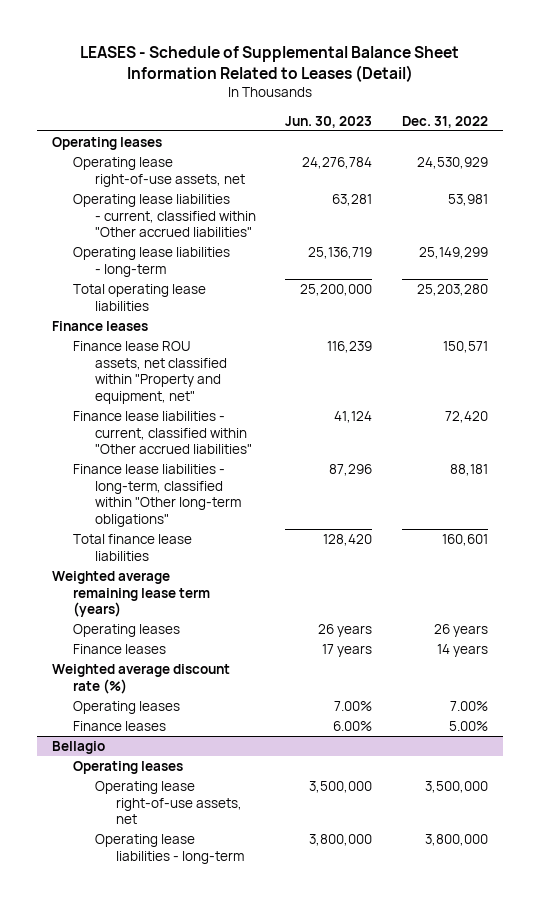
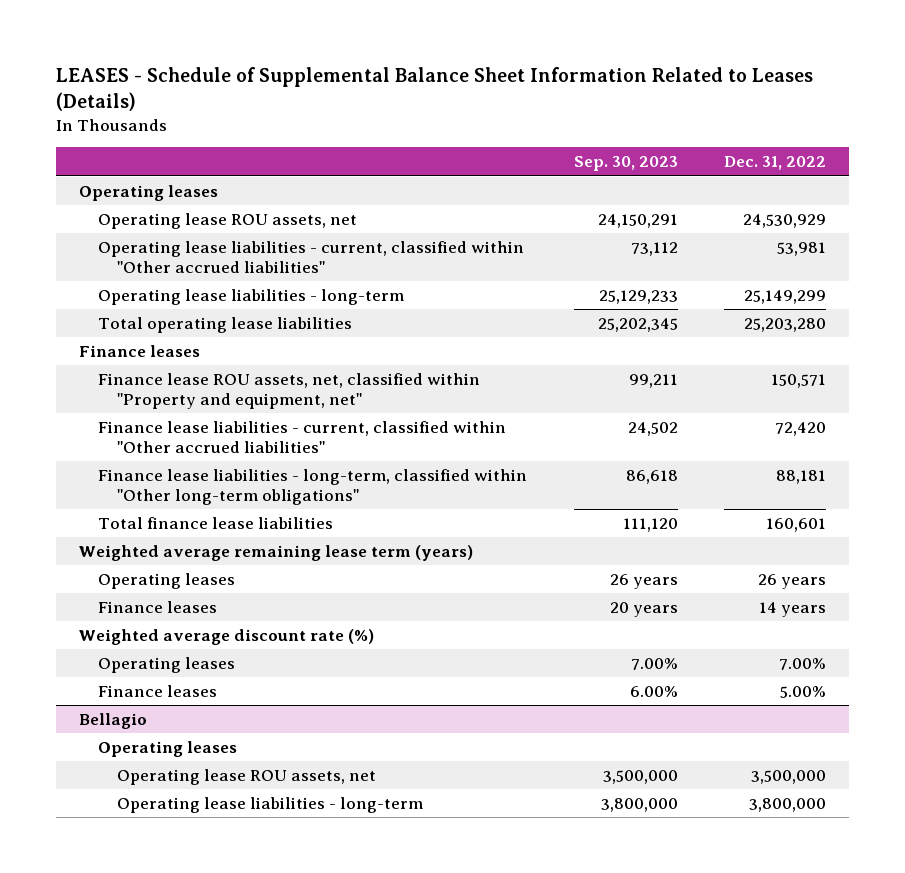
- LEASES - Schedule of Supplemental Balance Sheet Information Related to Leases (Detail)
+ LEASES - Schedule of Supplemental Balance Sheet Information Related to Leases (Details)
- | Jun. 30, 2023 | Dec. 31, 2022
+ | Sep. 30, 2023 | Dec. 31, 2022
- Operating lease right-of-use assets, net | 24,276,784 | 24,530,929
+ Operating lease ROU assets, net | 24,150,291 | 24,530,929
- Finance lease ROU assets, net classified within "Property and equipment, net" | 116,239 | 150,571
+ Finance lease ROU assets, net, classified within "Property and equipment, net" | 99,211 | 150,571
@ Bellagio
- Operating lease right-of-use assets, net | 3,500,000 | 3,500,000
+ Operating lease ROU assets, net | 3,500,000 | 3,500,000

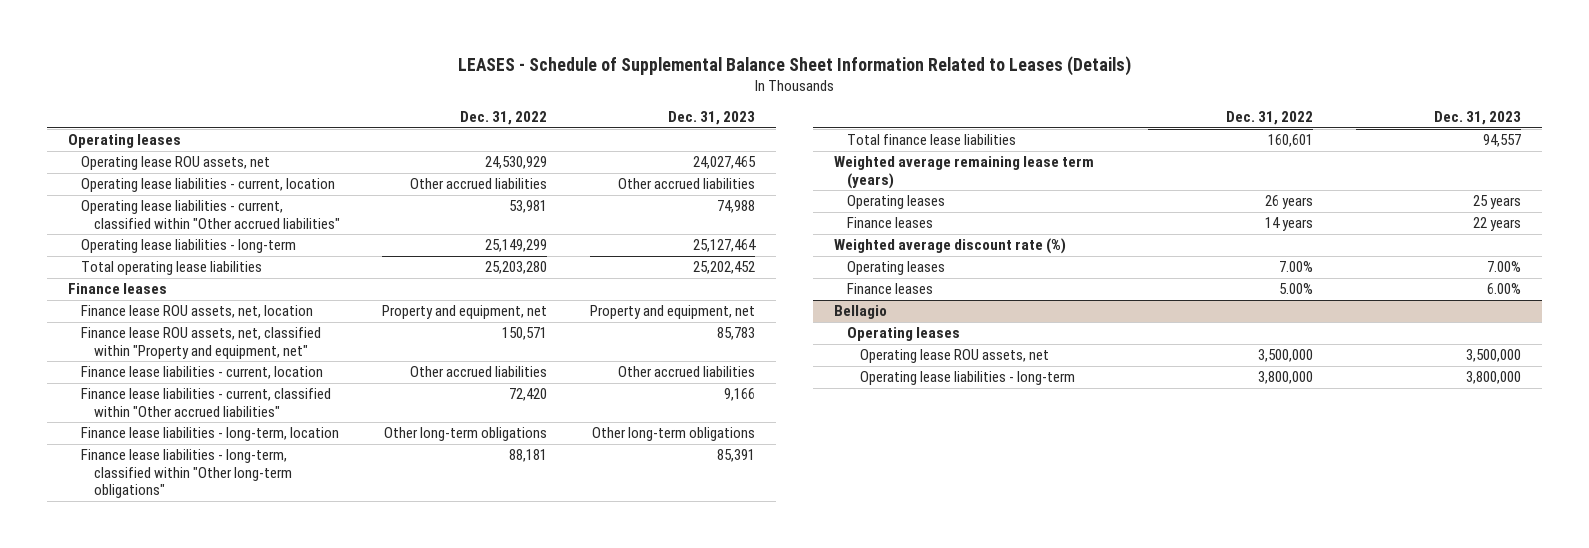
- | Sep. 30, 2023 | Dec. 31, 2022
+ | Dec. 31, 2022 | Dec. 31, 2023
+ Operating lease liabilities - current, location | Other accrued liabilities | Other accrued liabilities
+ Finance lease ROU assets, net, location | Property and equipment, net | Property and equipment, net
+ Finance lease liabilities - current, location | Other accrued liabilities | Other accrued liabilities
+ Finance lease liabilities - long-term, location | Other long-term obligations | Other long-term obligations

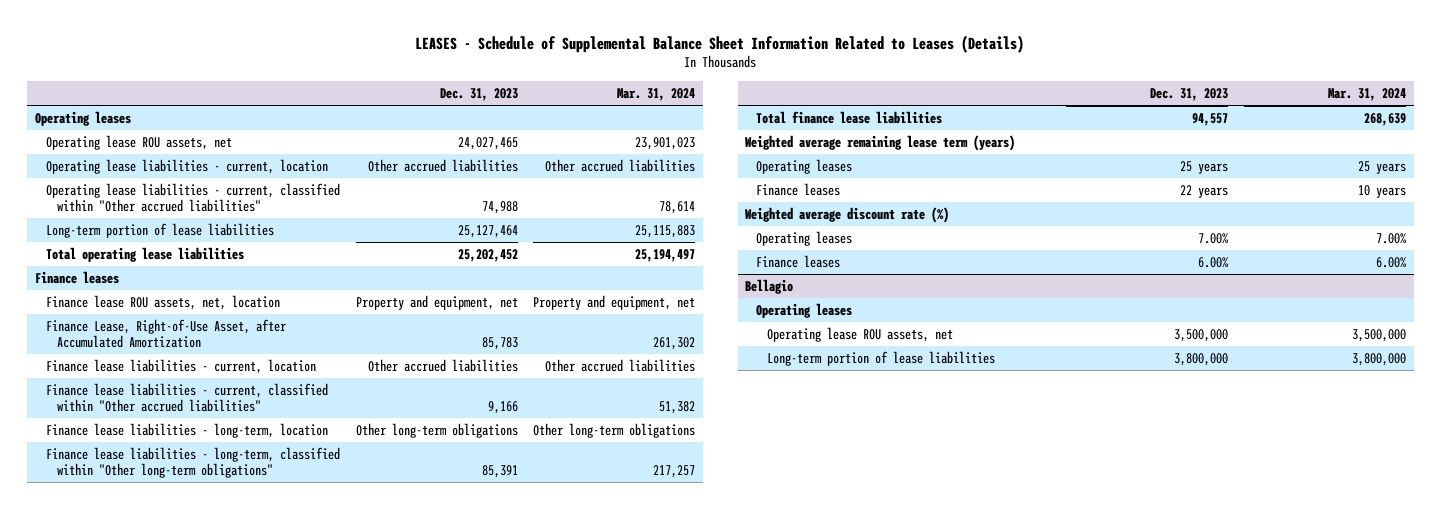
- | Dec. 31, 2022 | Dec. 31, 2023
+ | Dec. 31, 2023 | Mar. 31, 2024
- Operating lease liabilities - long-term | 25,149,299 | 25,127,464
+ Long-term portion of lease liabilities | 25,127,464 | 25,115,883
- Finance lease ROU assets, net, classified within "Property and equipment, net" | 150,571 | 85,783
+ Finance Lease, Right-of-Use Asset, after Accumulated Amortization | 85,783 | 261,302
@ Bellagio
- Operating lease liabilities - long-term | 3,800,000 | 3,800,000
+ Long-term portion of lease liabilities | 3,800,000 | 3,800,000

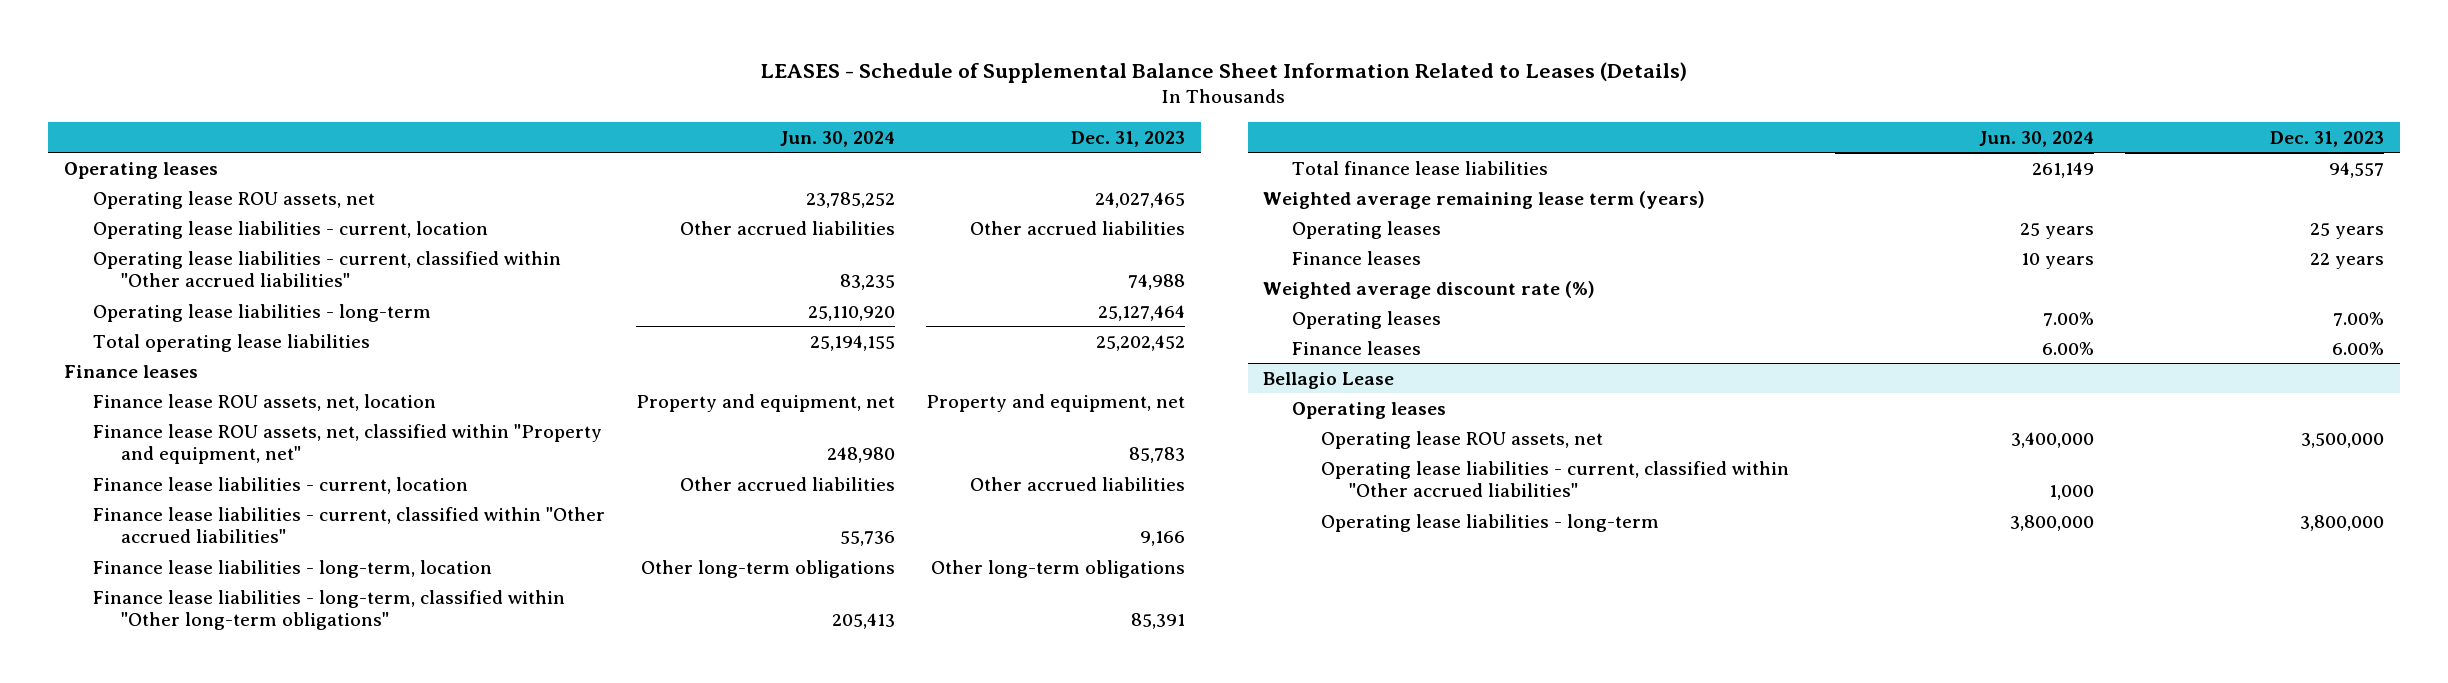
- | Dec. 31, 2023 | Mar. 31, 2024
+ | Jun. 30, 2024 | Dec. 31, 2023
- Long-term portion of lease liabilities | 25,127,464 | 25,115,883
+ Operating lease liabilities - long-term | 25,110,920 | 25,127,464
- Finance Lease, Right-of-Use Asset, after Accumulated Amortization | 85,783 | 261,302
+ Finance lease ROU assets, net, classified within "Property and equipment, net" | 248,980 | 85,783
- Bellagio
+ Bellagio Lease
- Long-term portion of lease liabilities | 3,800,000 | 3,800,000
+ Operating lease liabilities - current, classified within "Other accrued liabilities" | 1,000 |
+ Operating lease liabilities - long-term | 3,800,000 | 3,800,000

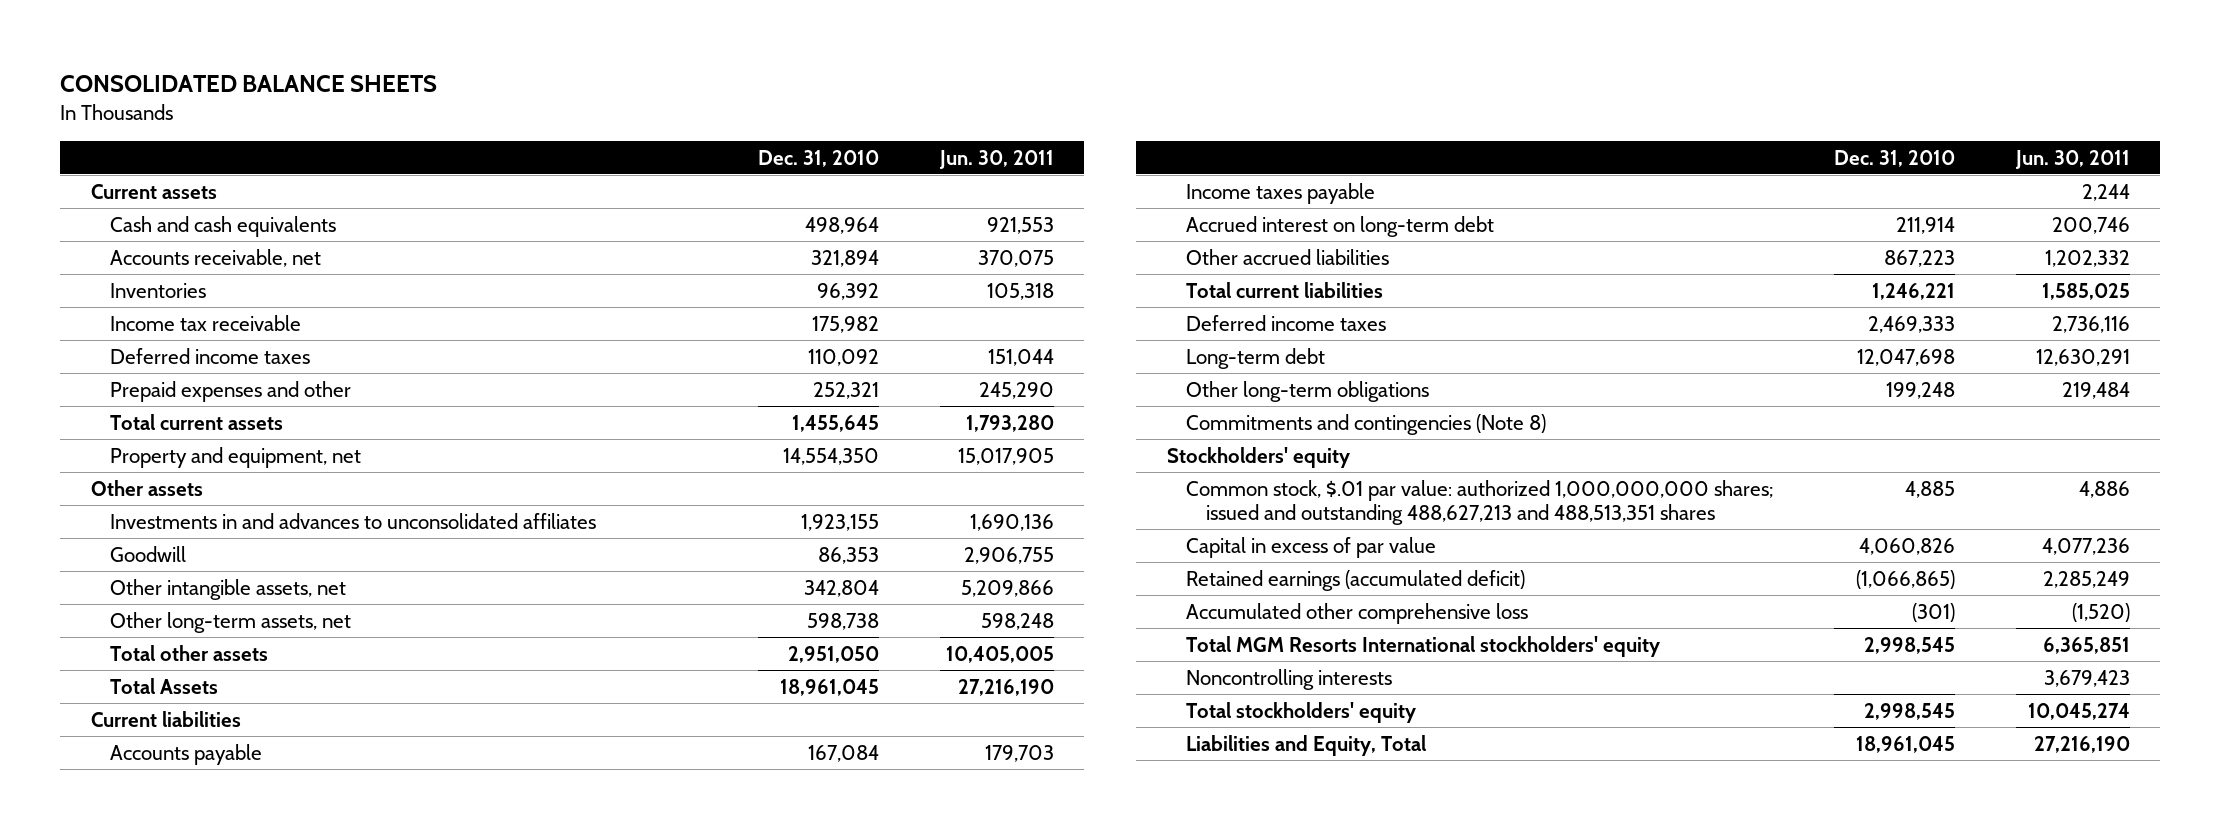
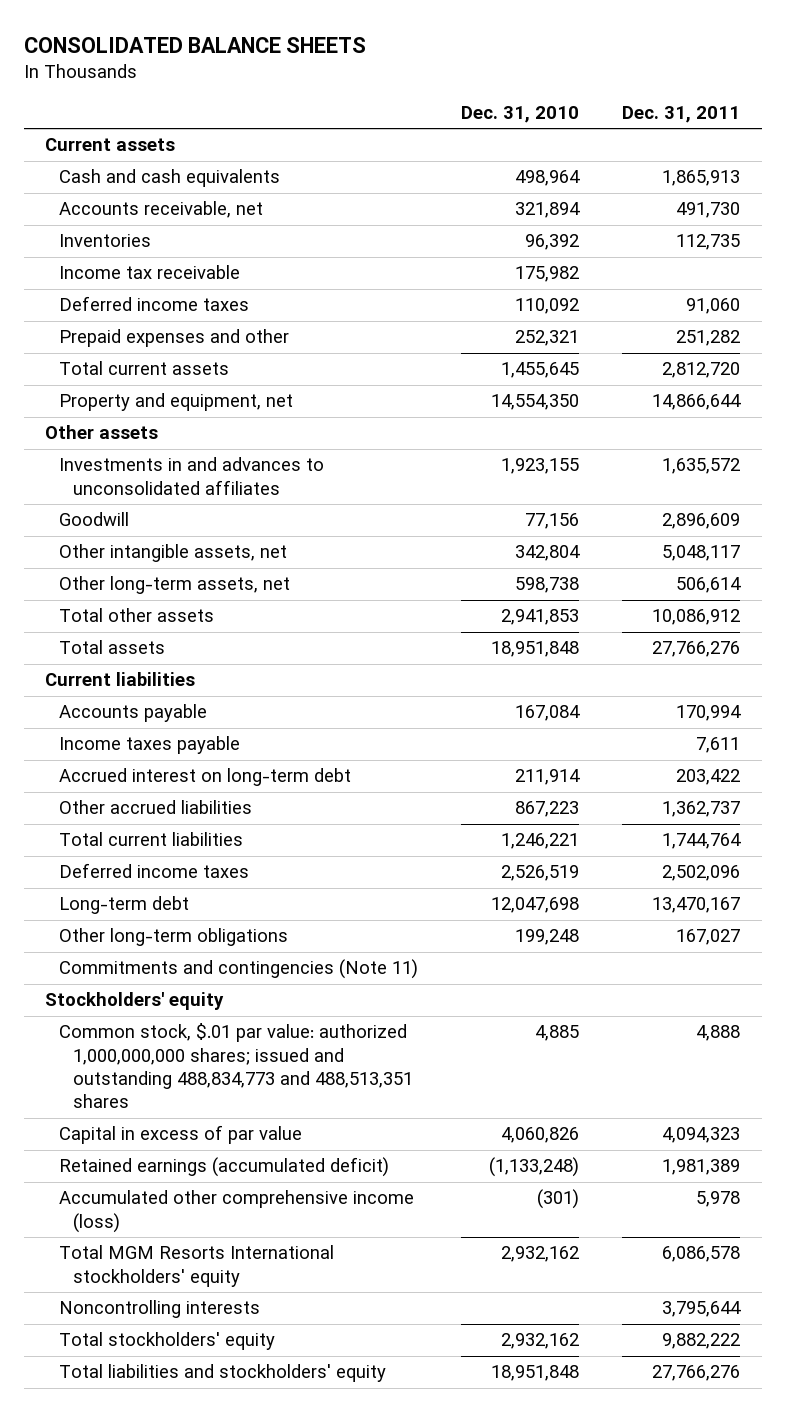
- | Dec. 31, 2010 | Jun. 30, 2011
+ | Dec. 31, 2010 | Dec. 31, 2011
- Goodwill | 86,353 | 2,906,755
+ Goodwill | 77,156 | 2,896,609
- Total other assets | 2,951,050 | 10,405,005
- Total Assets | 18,961,045 | 27,216,190
+ Total other assets | 2,941,853 | 10,086,912
+ Total assets | 18,951,848 | 27,766,276
- Deferred income taxes | 2,469,333 | 2,736,116
+ Deferred income taxes | 2,526,519 | 2,502,096
- Commitments and contingencies (Note 8)
+ Commitments and contingencies (Note 11)
- Common stock, $.01 par value: authorized 1,000,000,000 shares; issued and outstanding 488,627,213 and 488,513,351 shares | 4,885 | 4,886
+ Common stock, $.01 par value: authorized 1,000,000,000 shares; issued and outstanding 488,834,773 and 488,513,351 shares | 4,885 | 4,888
- Retained earnings (accumulated deficit) | (1,066,865) | 2,285,249
- Accumulated other comprehensive loss | (301) | (1,520)
- Total MGM Resorts International stockholders' equity | 2,998,545 | 6,365,851
+ Retained earnings (accumulated deficit) | (1,133,248) | 1,981,389
+ Accumulated other comprehensive income (loss) | (301) | 5,978
+ Total MGM Resorts International stockholders' equity | 2,932,162 | 6,086,578
- Total stockholders' equity | 2,998,545 | 10,045,274
- Liabilities and Equity, Total | 18,961,045 | 27,216,190
+ Total stockholders' equity | 2,932,162 | 9,882,222
+ Total liabilities and stockholders' equity | 18,951,848 | 27,766,276

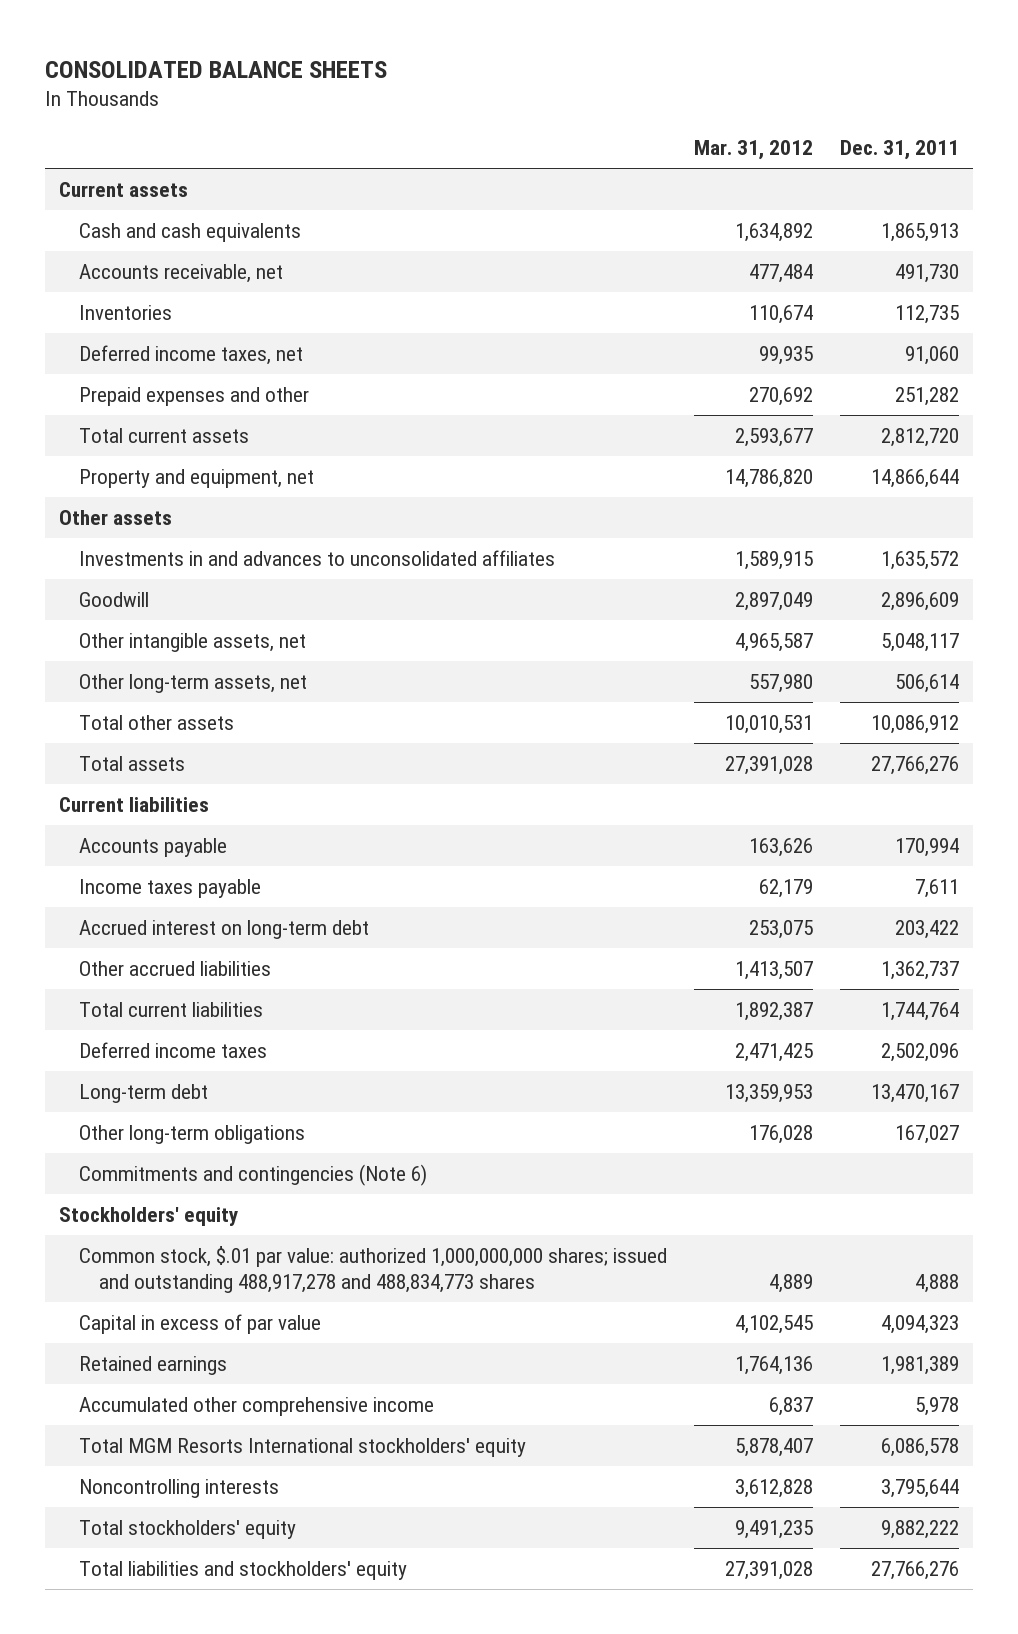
- | Dec. 31, 2010 | Dec. 31, 2011
+ | Mar. 31, 2012 | Dec. 31, 2011
- Income tax receivable | 175,982 |
- Deferred income taxes | 110,092 | 91,060
+ Deferred income taxes, net | 99,935 | 91,060
- Commitments and contingencies (Note 11)
+ Commitments and contingencies (Note 6)
- Common stock, $.01 par value: authorized 1,000,000,000 shares; issued and outstanding 488,834,773 and 488,513,351 shares | 4,885 | 4,888
+ Common stock, $.01 par value: authorized 1,000,000,000 shares; issued and outstanding 488,917,278 and 488,834,773 shares | 4,889 | 4,888
- Retained earnings (accumulated deficit) | (1,133,248) | 1,981,389
- Accumulated other comprehensive income (loss) | (301) | 5,978
+ Retained earnings | 1,764,136 | 1,981,389
+ Accumulated other comprehensive income | 6,837 | 5,978

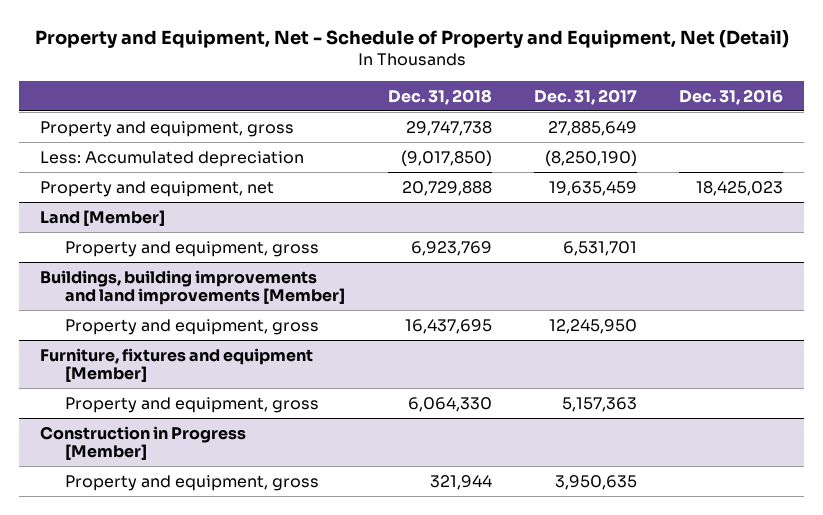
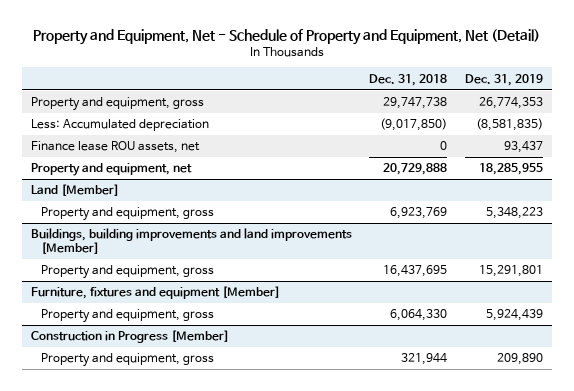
- | Dec. 31, 2018 | Dec. 31, 2017 | Dec. 31, 2016
+ | Dec. 31, 2018 | Dec. 31, 2019
+ Finance lease ROU assets, net | 0 | 93,437

